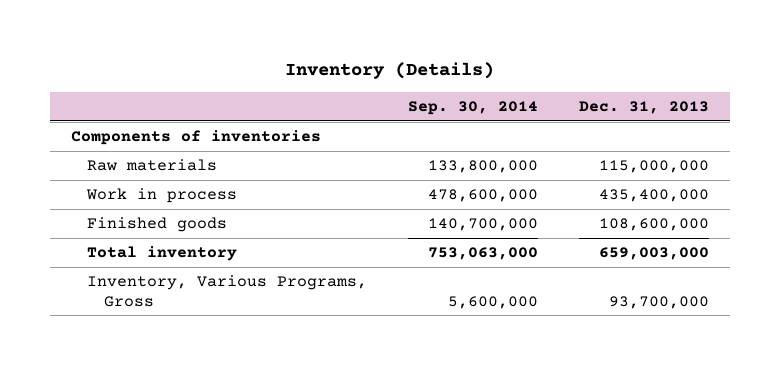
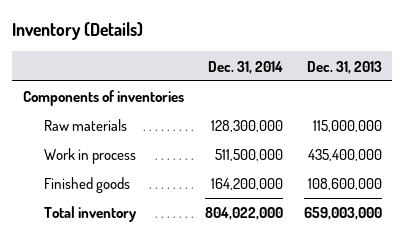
- | Sep. 30, 2014 | Dec. 31, 2013
+ | Dec. 31, 2014 | Dec. 31, 2013
- Inventory, Various Programs, Gross | 5,600,000 | 93,700,000

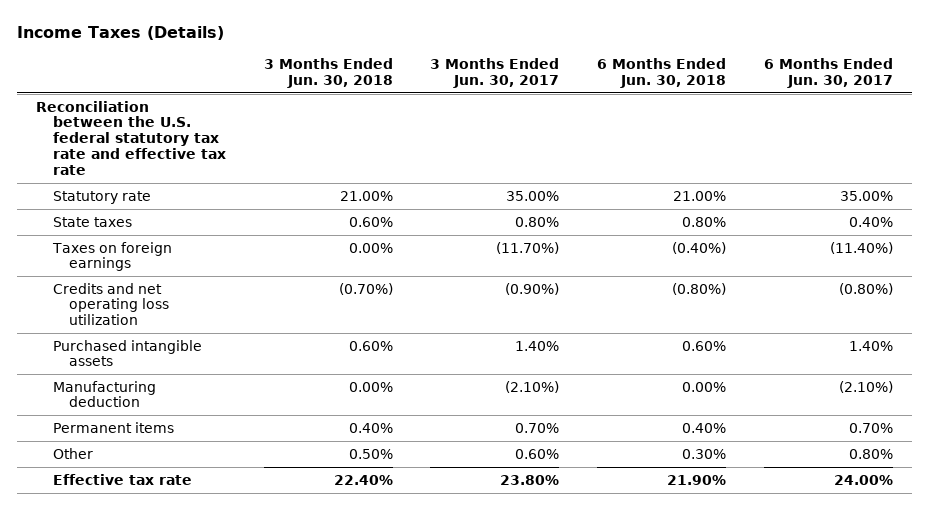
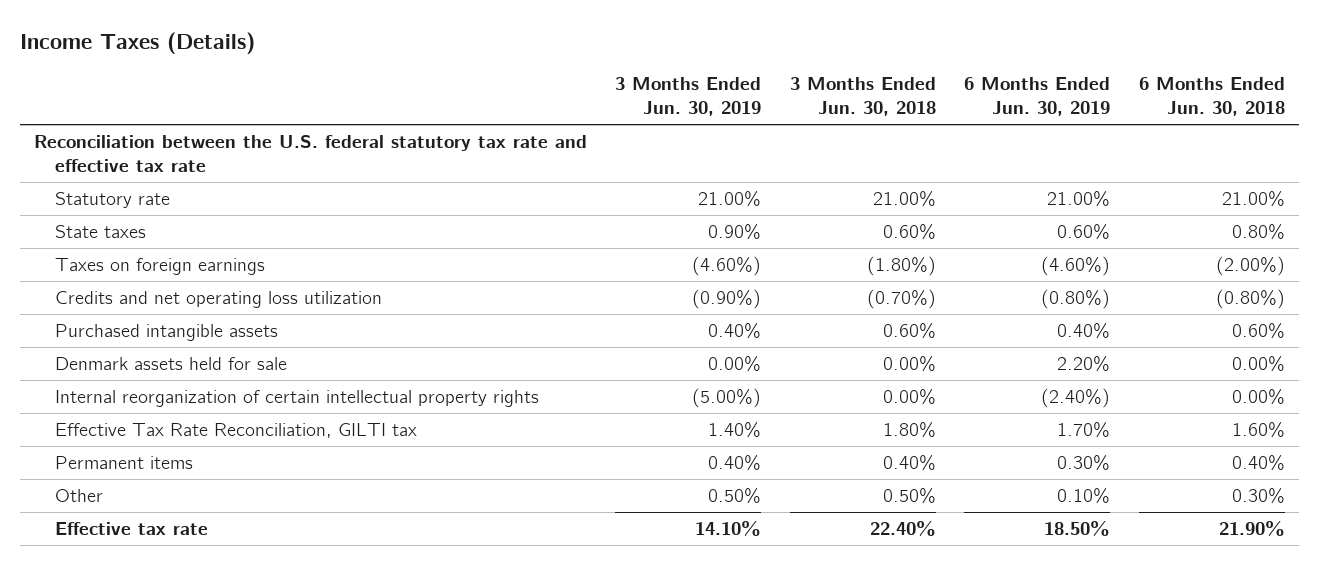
- | 3 Months Ended Jun. 30, 2018 | 3 Months Ended Jun. 30, 2017 | 6 Months Ended Jun. 30, 2018 | 6 Months Ended Jun. 30, 2017
+ | 3 Months Ended Jun. 30, 2019 | 3 Months Ended Jun. 30, 2018 | 6 Months Ended Jun. 30, 2019 | 6 Months Ended Jun. 30, 2018
- Taxes on foreign earnings | 0.00% | (11.70%) | (0.40%) | (11.40%)
+ Taxes on foreign earnings | (4.60%) | (1.80%) | (4.60%) | (2.00%)
- Manufacturing deduction | 0.00% | (2.10%) | 0.00% | (2.10%)
+ Denmark assets held for sale | 0.00% | 0.00% | 2.20% | 0.00%
+ Internal reorganization of certain intellectual property rights | (5.00%) | 0.00% | (2.40%) | 0.00%
+ Effective Tax Rate Reconciliation, GILTI tax | 1.40% | 1.80% | 1.70% | 1.60%

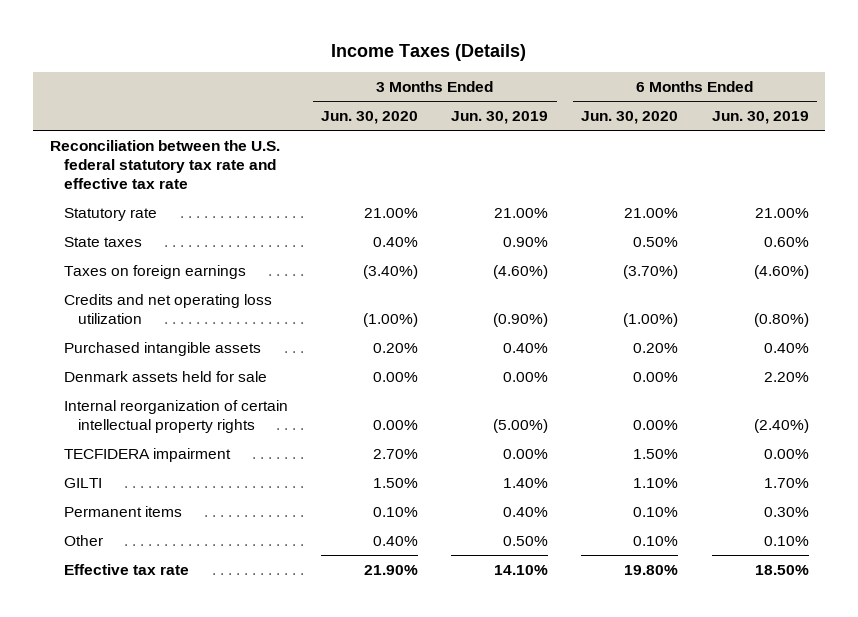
- | 3 Months Ended Jun. 30, 2019 | 3 Months Ended Jun. 30, 2018 | 6 Months Ended Jun. 30, 2019 | 6 Months Ended Jun. 30, 2018
+ | 3 Months Ended Jun. 30, 2020 | 3 Months Ended Jun. 30, 2019 | 6 Months Ended Jun. 30, 2020 | 6 Months Ended Jun. 30, 2019
- Effective Tax Rate Reconciliation, GILTI tax | 1.40% | 1.80% | 1.70% | 1.60%
+ TECFIDERA impairment | 2.70% | 0.00% | 1.50% | 0.00%
+ GILTI | 1.50% | 1.40% | 1.10% | 1.70%

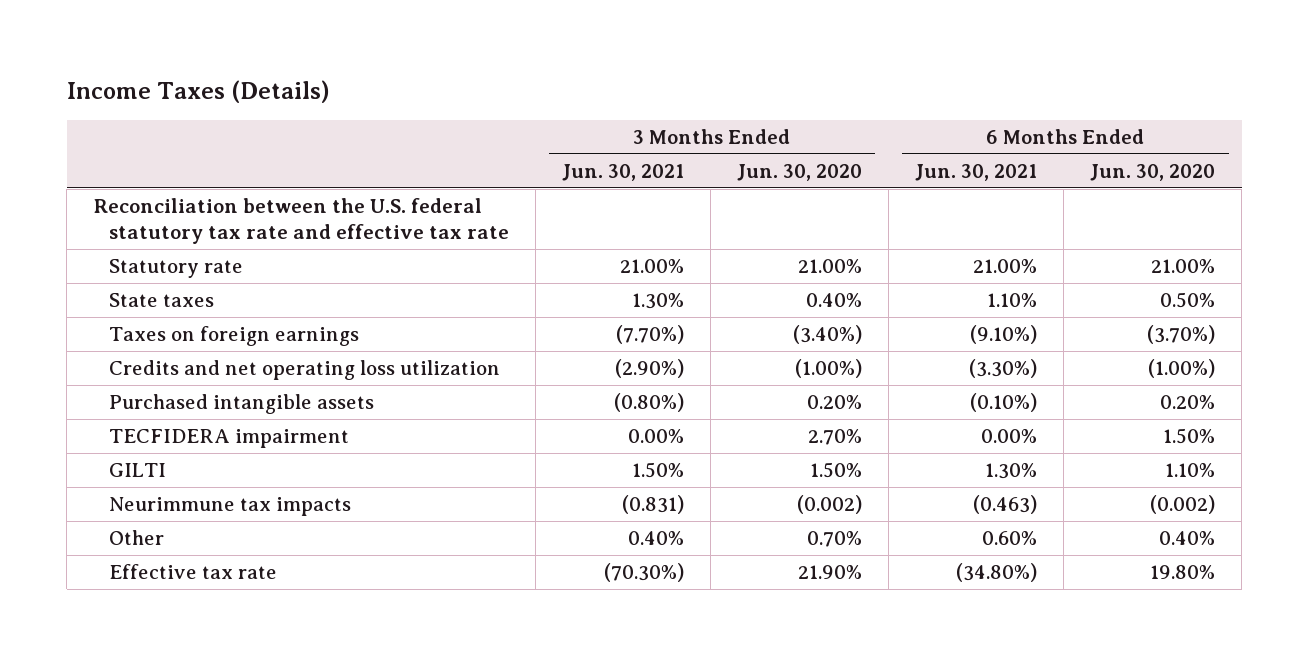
- | 3 Months Ended Jun. 30, 2020 | 3 Months Ended Jun. 30, 2019 | 6 Months Ended Jun. 30, 2020 | 6 Months Ended Jun. 30, 2019
+ | 3 Months Ended Jun. 30, 2021 | 3 Months Ended Jun. 30, 2020 | 6 Months Ended Jun. 30, 2021 | 6 Months Ended Jun. 30, 2020
- Denmark assets held for sale | 0.00% | 0.00% | 0.00% | 2.20%
- Internal reorganization of certain intellectual property rights | 0.00% | (5.00%) | 0.00% | (2.40%)
- Permanent items | 0.10% | 0.40% | 0.10% | 0.30%
- Other | 0.40% | 0.50% | 0.10% | 0.10%
+ Neurimmune tax impacts | (0.831) | (0.002) | (0.463) | (0.002)
+ Other | 0.40% | 0.70% | 0.60% | 0.40%

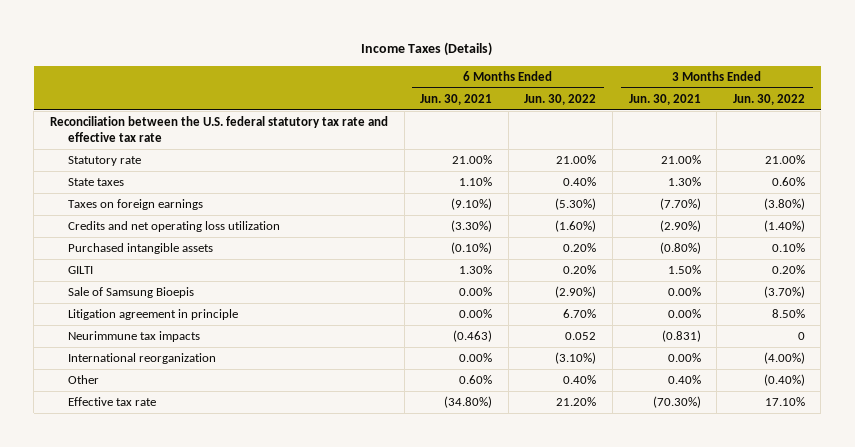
- | 3 Months Ended Jun. 30, 2021 | 3 Months Ended Jun. 30, 2020 | 6 Months Ended Jun. 30, 2021 | 6 Months Ended Jun. 30, 2020
+ | 6 Months Ended Jun. 30, 2021 | 6 Months Ended Jun. 30, 2022 | 3 Months Ended Jun. 30, 2021 | 3 Months Ended Jun. 30, 2022
- TECFIDERA impairment | 0.00% | 2.70% | 0.00% | 1.50%
+ Sale of Samsung Bioepis | 0.00% | (2.90%) | 0.00% | (3.70%)
+ Litigation agreement in principle | 0.00% | 6.70% | 0.00% | 8.50%
+ International reorganization | 0.00% | (3.10%) | 0.00% | (4.00%)

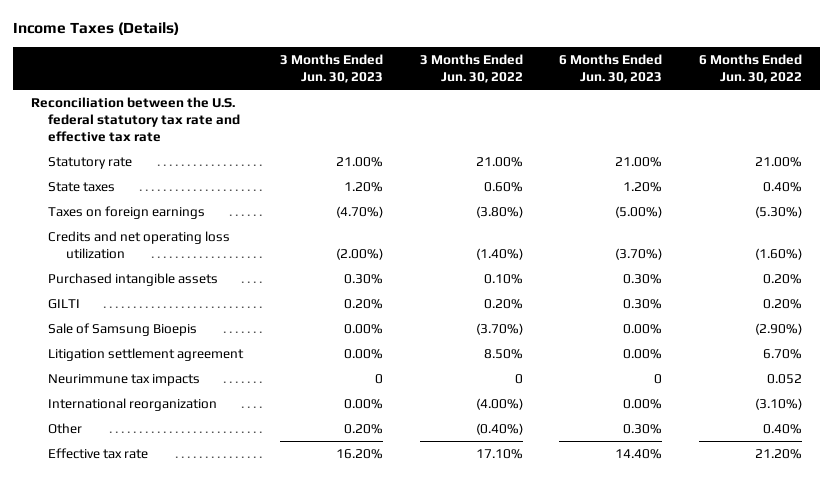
- | 6 Months Ended Jun. 30, 2021 | 6 Months Ended Jun. 30, 2022 | 3 Months Ended Jun. 30, 2021 | 3 Months Ended Jun. 30, 2022
+ | 3 Months Ended Jun. 30, 2023 | 3 Months Ended Jun. 30, 2022 | 6 Months Ended Jun. 30, 2023 | 6 Months Ended Jun. 30, 2022
- Litigation agreement in principle | 0.00% | 6.70% | 0.00% | 8.50%
+ Litigation settlement agreement | 0.00% | 8.50% | 0.00% | 6.70%

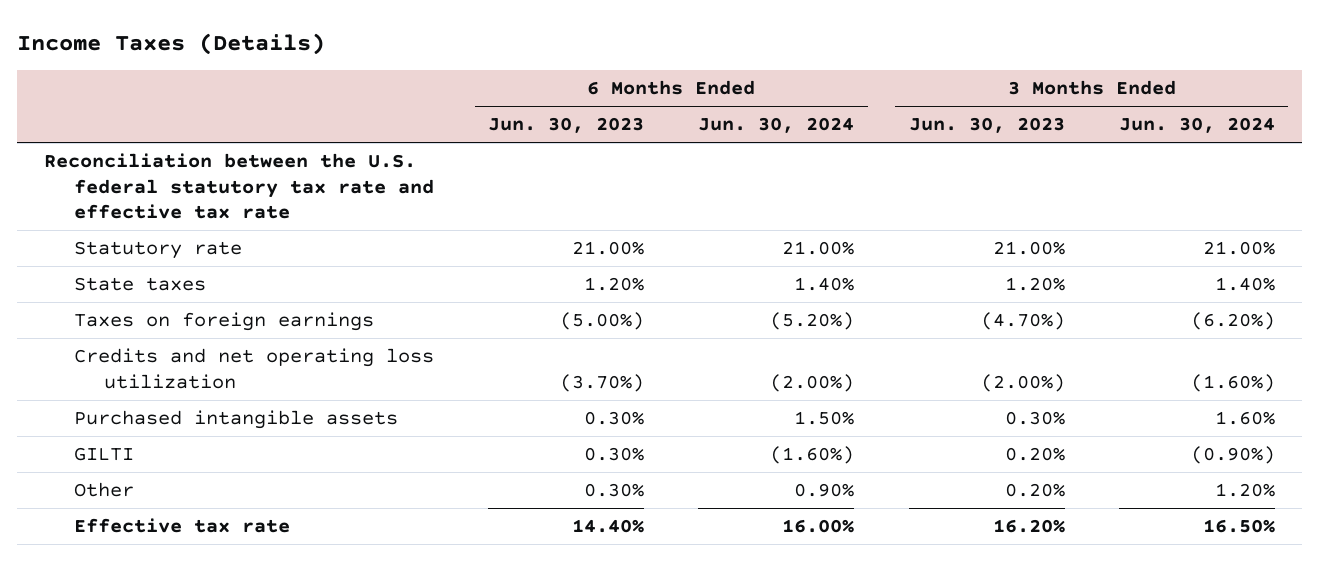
- | 3 Months Ended Jun. 30, 2023 | 3 Months Ended Jun. 30, 2022 | 6 Months Ended Jun. 30, 2023 | 6 Months Ended Jun. 30, 2022
+ | 6 Months Ended Jun. 30, 2023 | 6 Months Ended Jun. 30, 2024 | 3 Months Ended Jun. 30, 2023 | 3 Months Ended Jun. 30, 2024
- Sale of Samsung Bioepis | 0.00% | (3.70%) | 0.00% | (2.90%)
- Litigation settlement agreement | 0.00% | 8.50% | 0.00% | 6.70%
- Neurimmune tax impacts | 0 | 0 | 0 | 0.052
- International reorganization | 0.00% | (4.00%) | 0.00% | (3.10%)

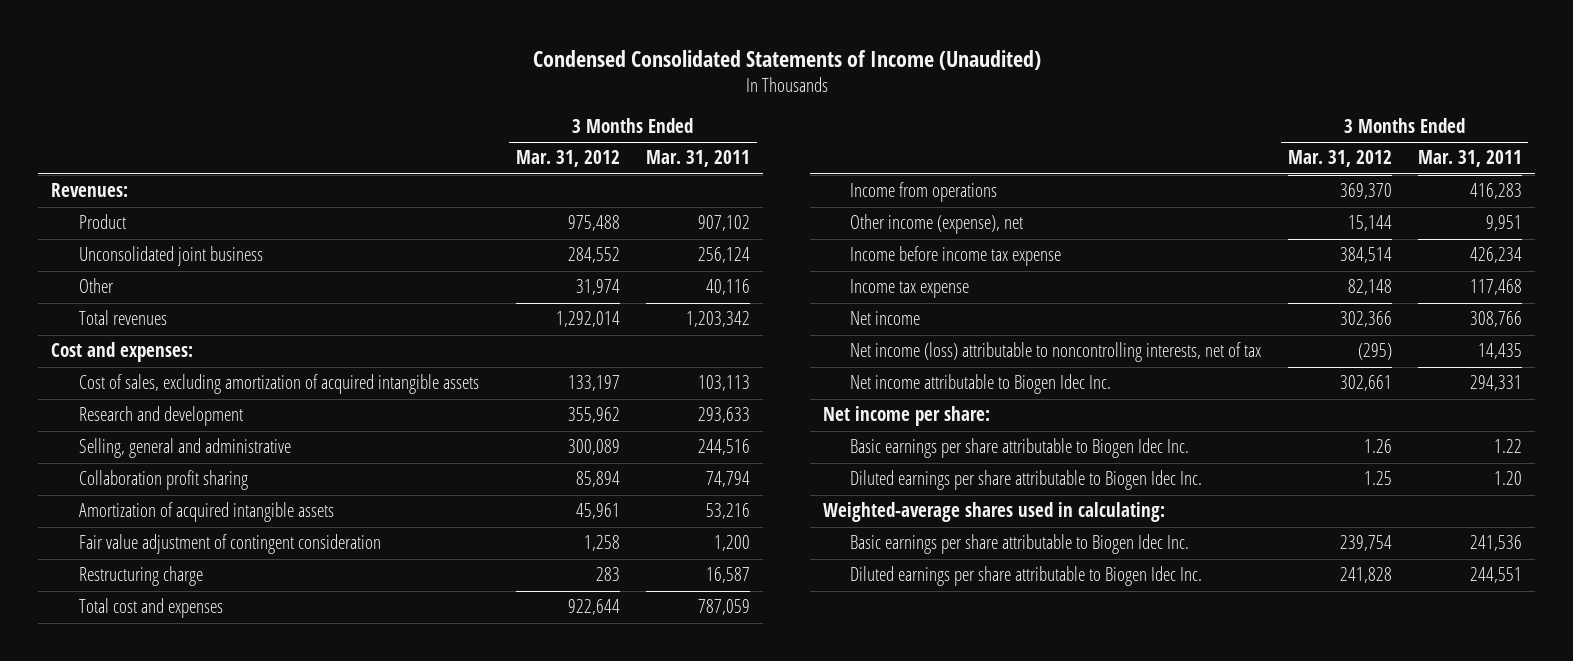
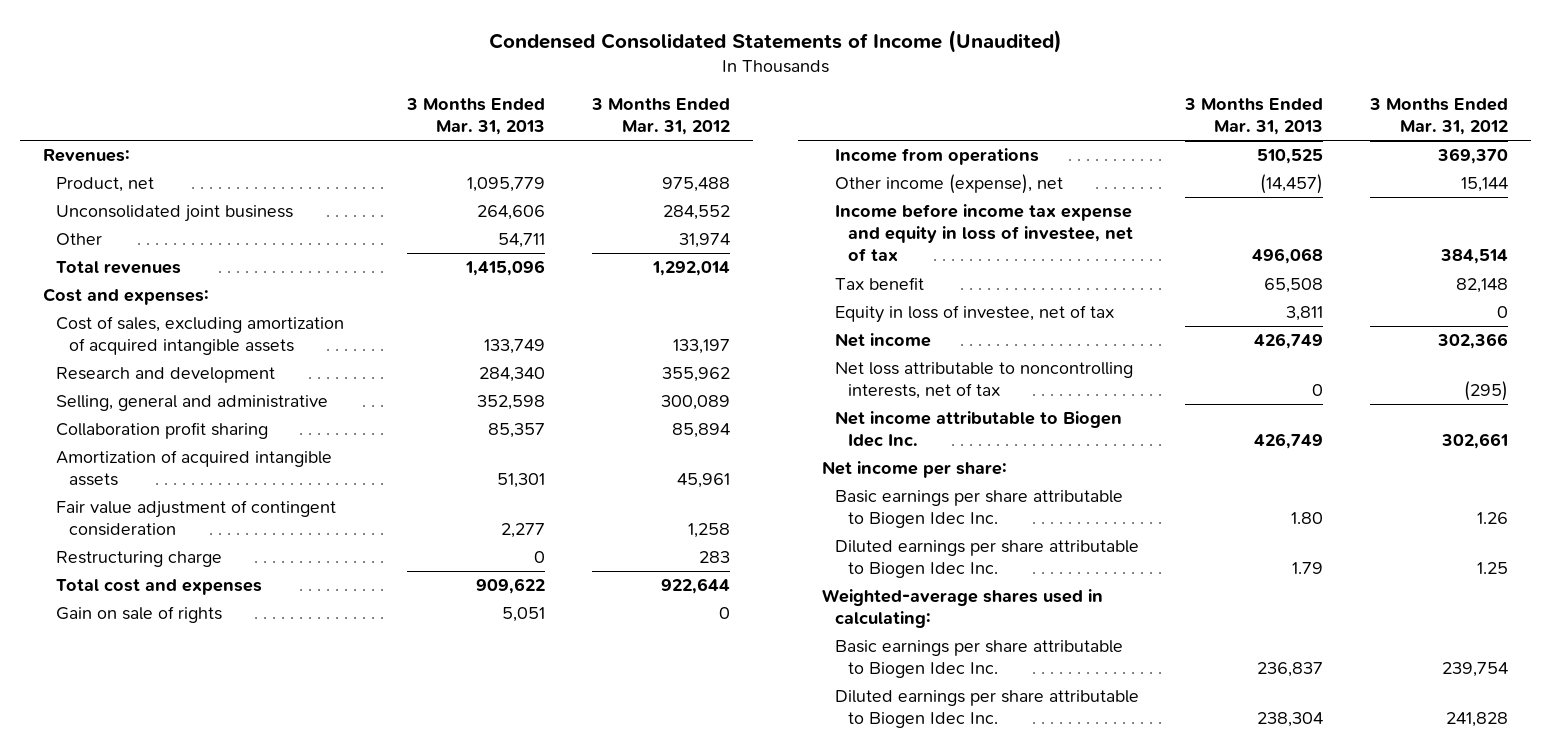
- | 3 Months Ended Mar. 31, 2012 | 3 Months Ended Mar. 31, 2011
+ | 3 Months Ended Mar. 31, 2013 | 3 Months Ended Mar. 31, 2012
- Product | 975,488 | 907,102
+ Product, net | 1,095,779 | 975,488
+ Gain on sale of rights | 5,051 | 0
- Income before income tax expense | 384,514 | 426,234
- Income tax expense | 82,148 | 117,468
+ Income before income tax expense and equity in loss of investee, net of tax | 496,068 | 384,514
+ Tax benefit | 65,508 | 82,148
+ Equity in loss of investee, net of tax | 3,811 | 0
- Net income (loss) attributable to noncontrolling interests, net of tax | (295) | 14,435
+ Net loss attributable to noncontrolling interests, net of tax | 0 | (295)

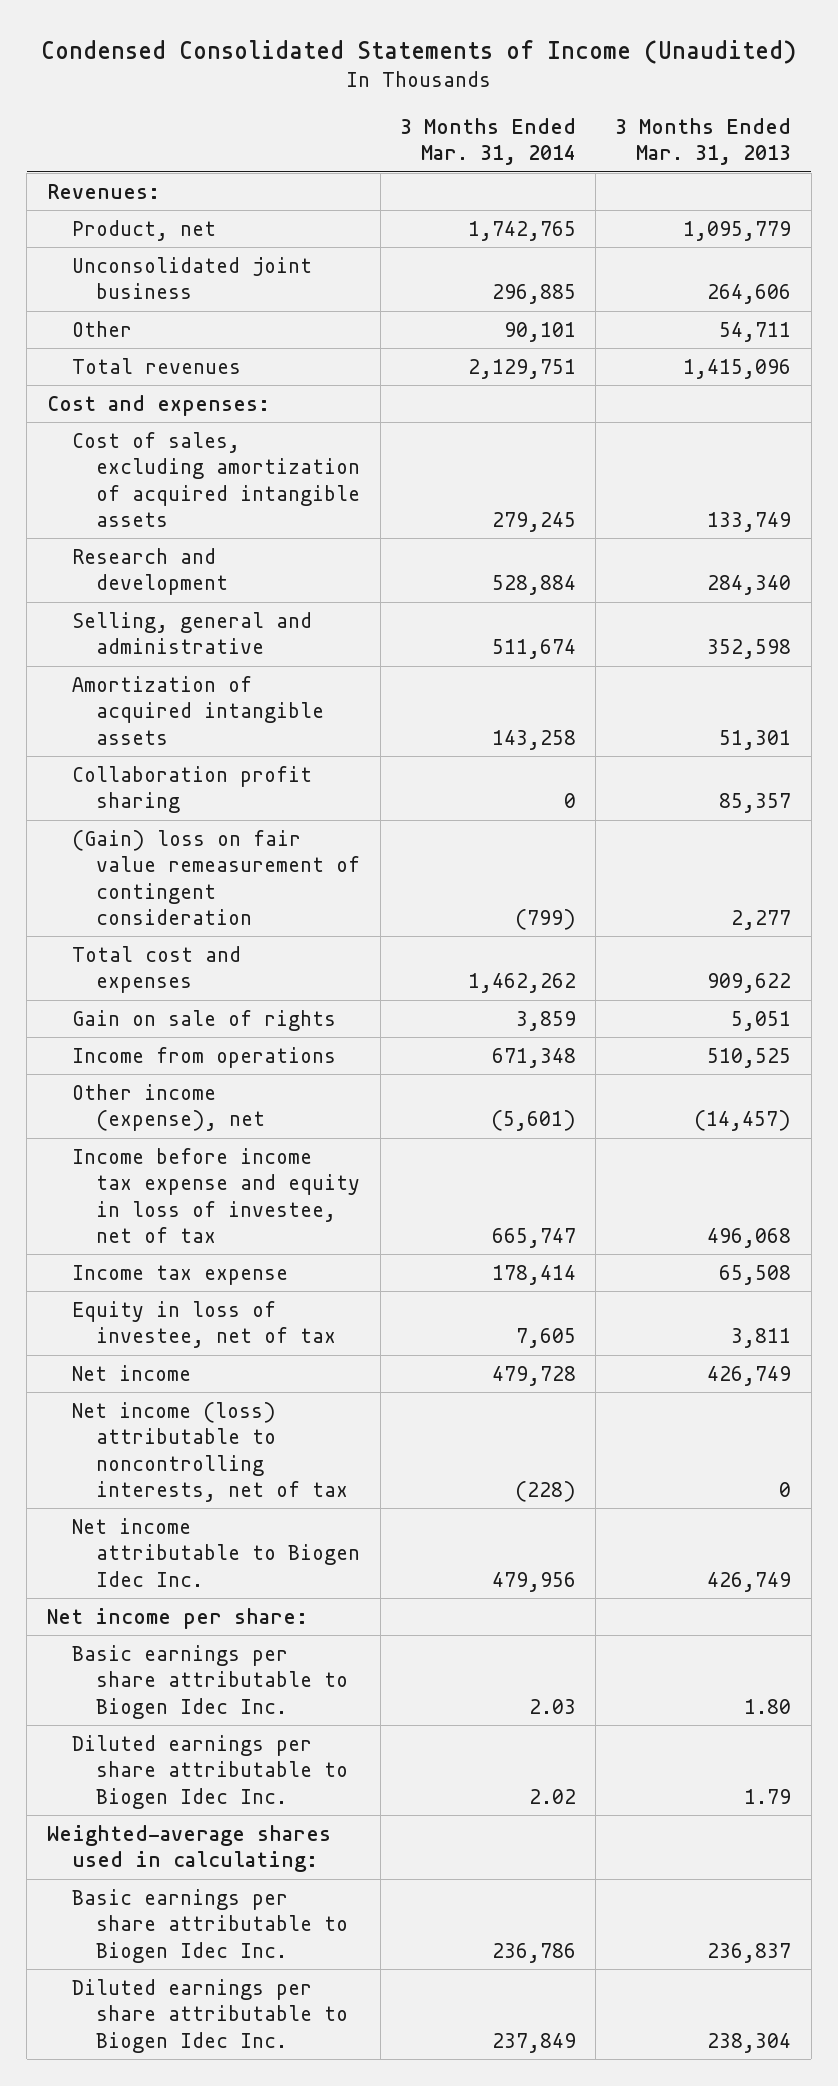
- | 3 Months Ended Mar. 31, 2013 | 3 Months Ended Mar. 31, 2012
+ | 3 Months Ended Mar. 31, 2014 | 3 Months Ended Mar. 31, 2013
- Fair value adjustment of contingent consideration | 2,277 | 1,258
- Restructuring charge | 0 | 283
moved down: Collaboration profit sharing | 0 | 85,357
+ (Gain) loss on fair value remeasurement of contingent consideration | (799) | 2,277
- Tax benefit | 65,508 | 82,148
+ Income tax expense | 178,414 | 65,508
- Net loss attributable to noncontrolling interests, net of tax | 0 | (295)
+ Net income (loss) attributable to noncontrolling interests, net of tax | (228) | 0

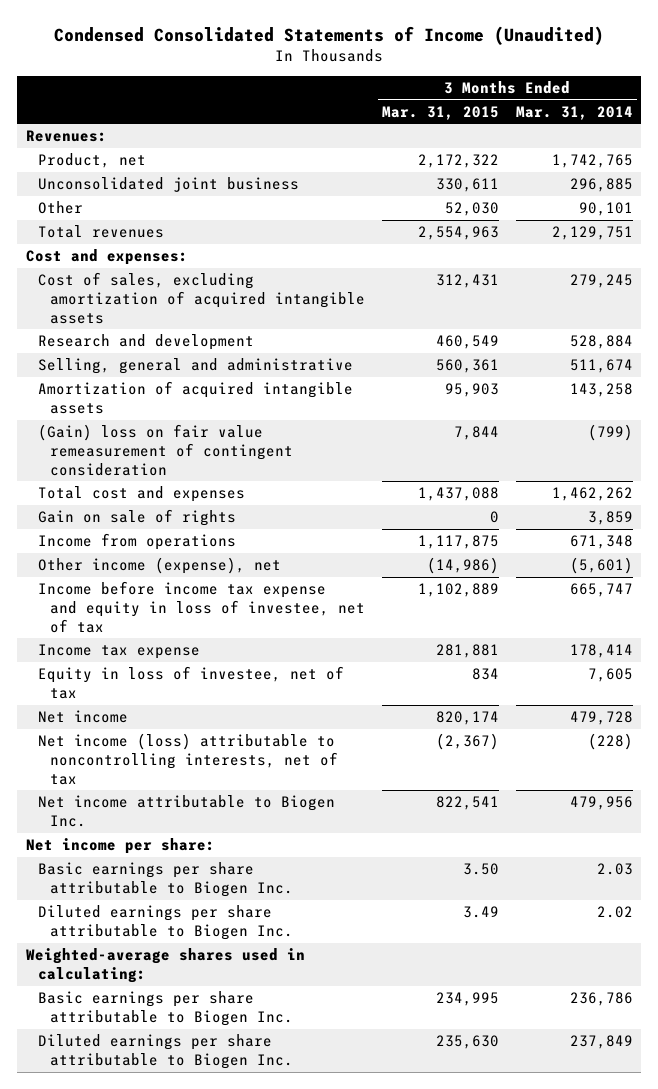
- | 3 Months Ended Mar. 31, 2014 | 3 Months Ended Mar. 31, 2013
+ | 3 Months Ended Mar. 31, 2015 | 3 Months Ended Mar. 31, 2014
- Collaboration profit sharing | 0 | 85,357
- Net income attributable to Biogen Idec Inc. | 479,956 | 426,749
+ Net income attributable to Biogen Inc. | 822,541 | 479,956
- Basic earnings per share attributable to Biogen Idec Inc. | 2.03 | 1.80
- Diluted earnings per share attributable to Biogen Idec Inc. | 2.02 | 1.79
+ Basic earnings per share attributable to Biogen Inc. | 3.50 | 2.03
+ Diluted earnings per share attributable to Biogen Inc. | 3.49 | 2.02
- Basic earnings per share attributable to Biogen Idec Inc. | 236,786 | 236,837
- Diluted earnings per share attributable to Biogen Idec Inc. | 237,849 | 238,304
+ Basic earnings per share attributable to Biogen Inc. | 234,995 | 236,786
+ Diluted earnings per share attributable to Biogen Inc. | 235,630 | 237,849

